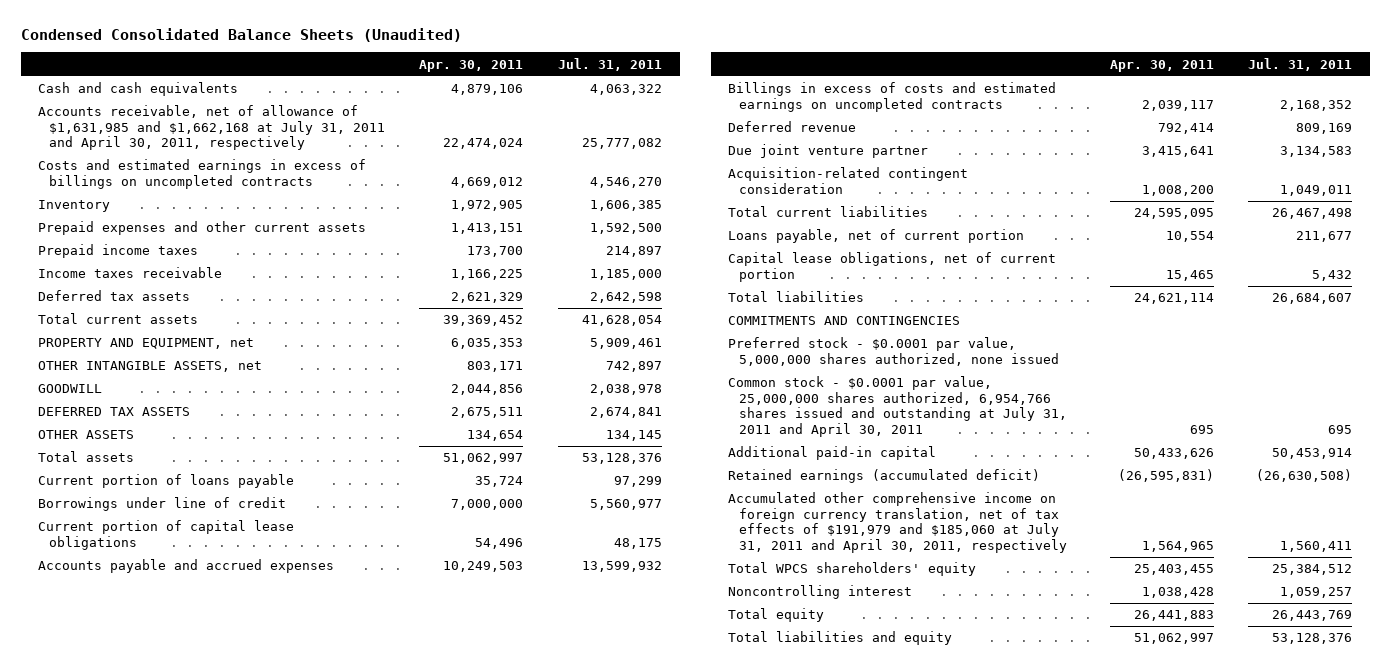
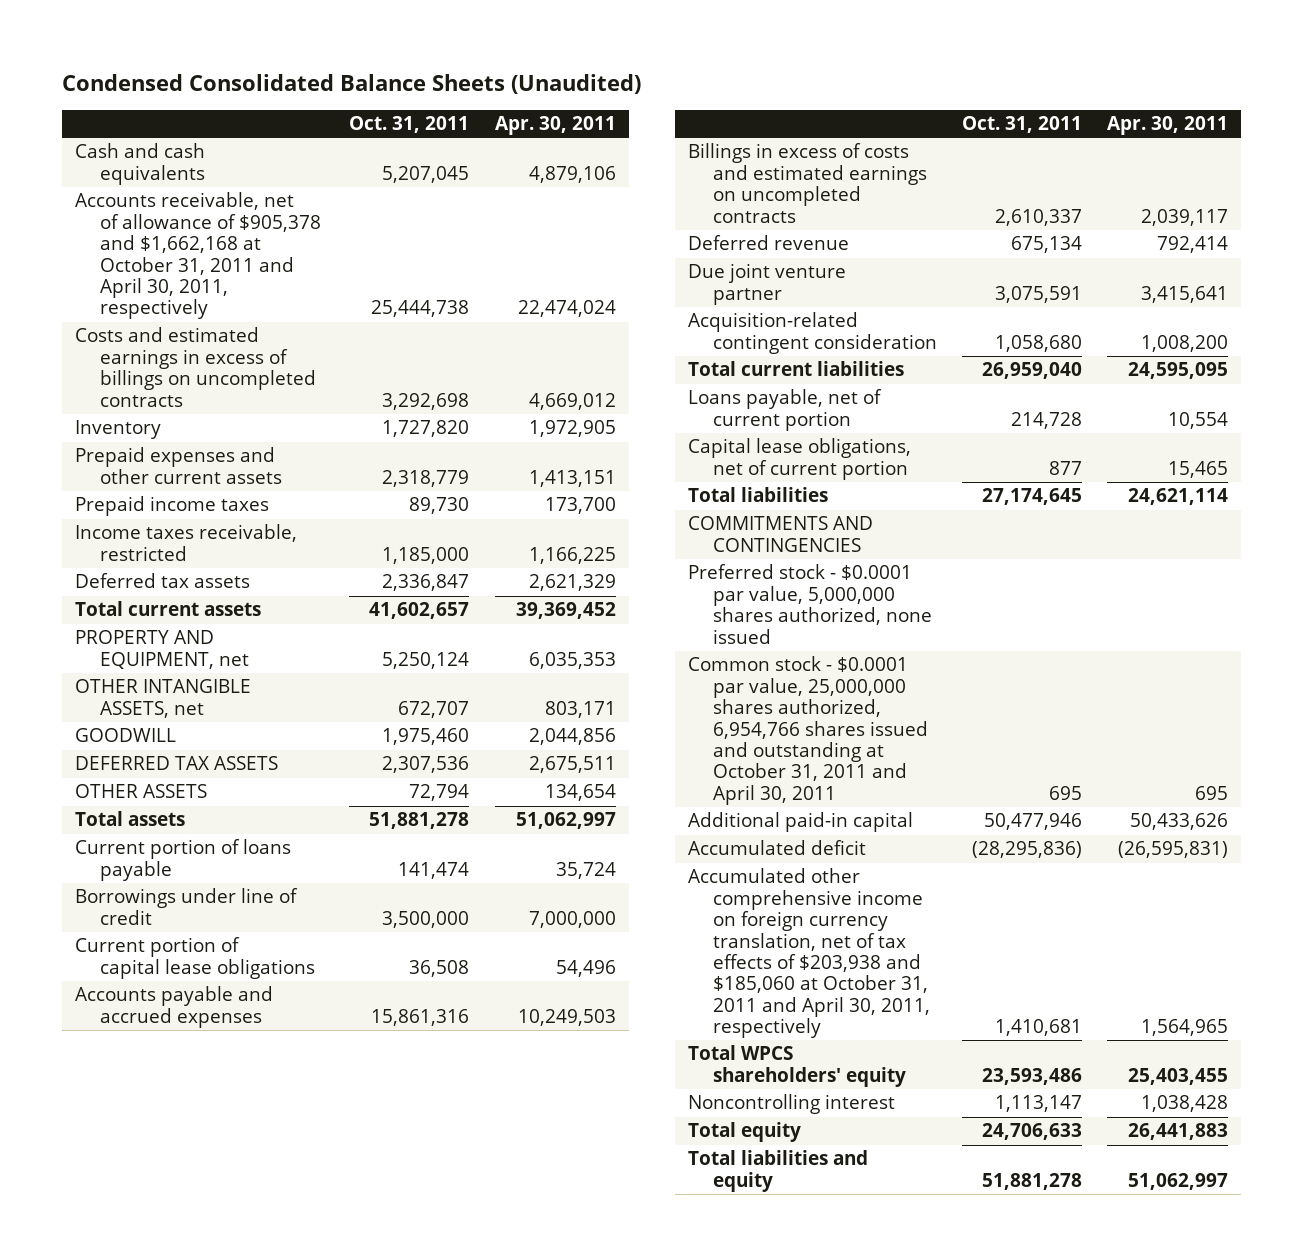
- | Apr. 30, 2011 | Jul. 31, 2011
+ | Oct. 31, 2011 | Apr. 30, 2011
- Accounts receivable, net of allowance of $1,631,985 and $1,662,168 at July 31, 2011 and April 30, 2011, respectively | 22,474,024 | 25,777,082
+ Accounts receivable, net of allowance of $905,378 and $1,662,168 at October 31, 2011 and April 30, 2011, respectively | 25,444,738 | 22,474,024
- Income taxes receivable | 1,166,225 | 1,185,000
+ Income taxes receivable, restricted | 1,185,000 | 1,166,225
- Common stock - $0.0001 par value, 25,000,000 shares authorized, 6,954,766 shares issued and outstanding at July 31, 2011 and April 30, 2011 | 695 | 695
+ Common stock - $0.0001 par value, 25,000,000 shares authorized, 6,954,766 shares issued and outstanding at October 31, 2011 and April 30, 2011 | 695 | 695
- Retained earnings (accumulated deficit) | (26,595,831) | (26,630,508)
- Accumulated other comprehensive income on foreign currency translation, net of tax effects of $191,979 and $185,060 at July 31, 2011 and April 30, 2011, respectively | 1,564,965 | 1,560,411
+ Accumulated deficit | (28,295,836) | (26,595,831)
+ Accumulated other comprehensive income on foreign currency translation, net of tax effects of $203,938 and $185,060 at October 31, 2011 and April 30, 2011, respectively | 1,410,681 | 1,564,965

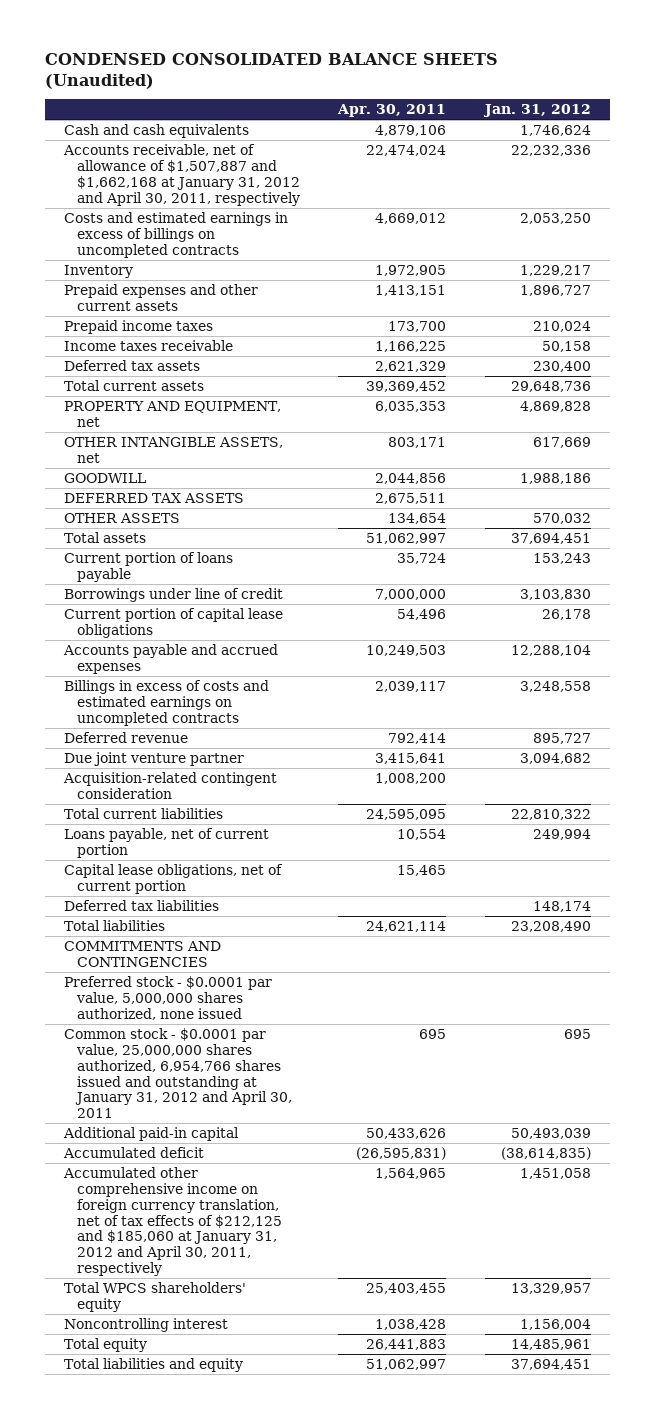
- Condensed Consolidated Balance Sheets (Unaudited)
+ CONDENSED CONSOLIDATED BALANCE SHEETS (Unaudited)
- | Oct. 31, 2011 | Apr. 30, 2011
+ | Apr. 30, 2011 | Jan. 31, 2012
- Accounts receivable, net of allowance of $905,378 and $1,662,168 at October 31, 2011 and April 30, 2011, respectively | 25,444,738 | 22,474,024
+ Accounts receivable, net of allowance of $1,507,887 and $1,662,168 at January 31, 2012 and April 30, 2011, respectively | 22,474,024 | 22,232,336
- Income taxes receivable, restricted | 1,185,000 | 1,166,225
+ Income taxes receivable | 1,166,225 | 50,158
+ Deferred tax liabilities | | 148,174
- Common stock - $0.0001 par value, 25,000,000 shares authorized, 6,954,766 shares issued and outstanding at October 31, 2011 and April 30, 2011 | 695 | 695
+ Common stock - $0.0001 par value, 25,000,000 shares authorized, 6,954,766 shares issued and outstanding at January 31, 2012 and April 30, 2011 | 695 | 695
- Accumulated other comprehensive income on foreign currency translation, net of tax effects of $203,938 and $185,060 at October 31, 2011 and April 30, 2011, respectively | 1,410,681 | 1,564,965
+ Accumulated other comprehensive income on foreign currency translation, net of tax effects of $212,125 and $185,060 at January 31, 2012 and April 30, 2011, respectively | 1,564,965 | 1,451,058

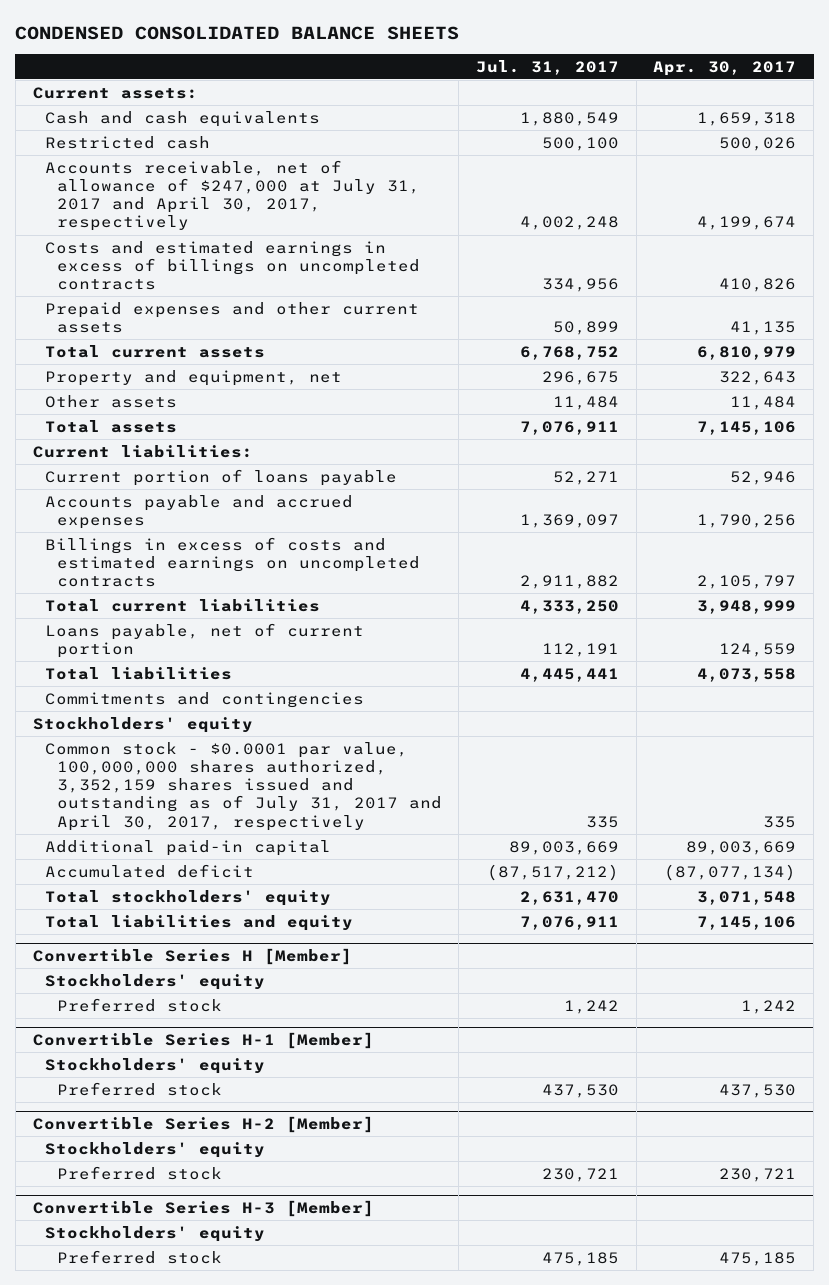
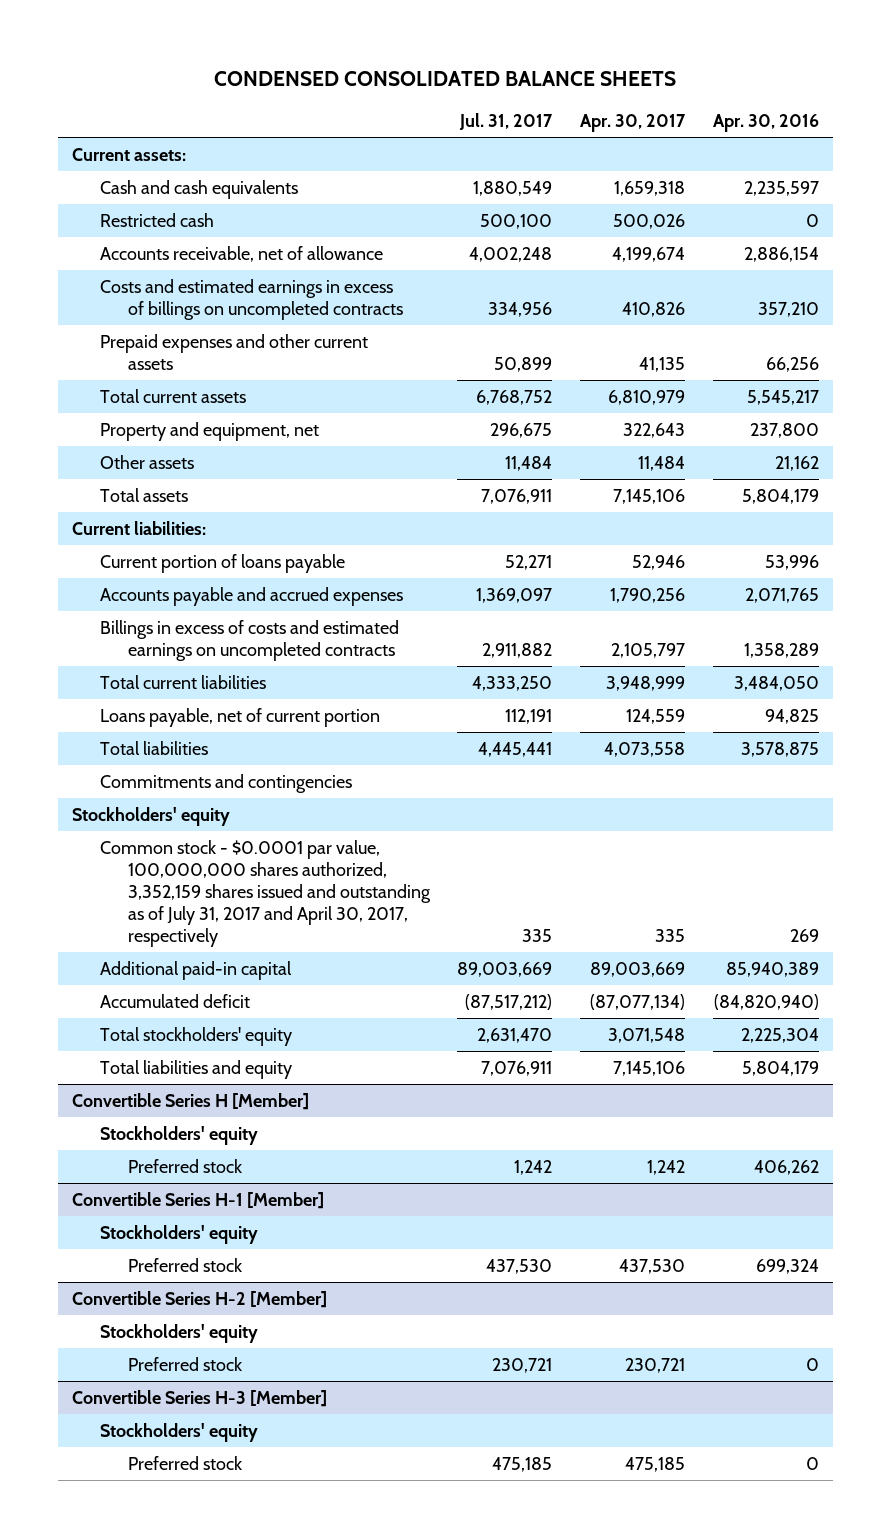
- | Jul. 31, 2017 | Apr. 30, 2017
+ | Jul. 31, 2017 | Apr. 30, 2017 | Apr. 30, 2016
- Accounts receivable, net of allowance of $247,000 at July 31, 2017 and April 30, 2017, respectively | 4,002,248 | 4,199,674
+ Accounts receivable, net of allowance | 4,002,248 | 4,199,674 | 2,886,154

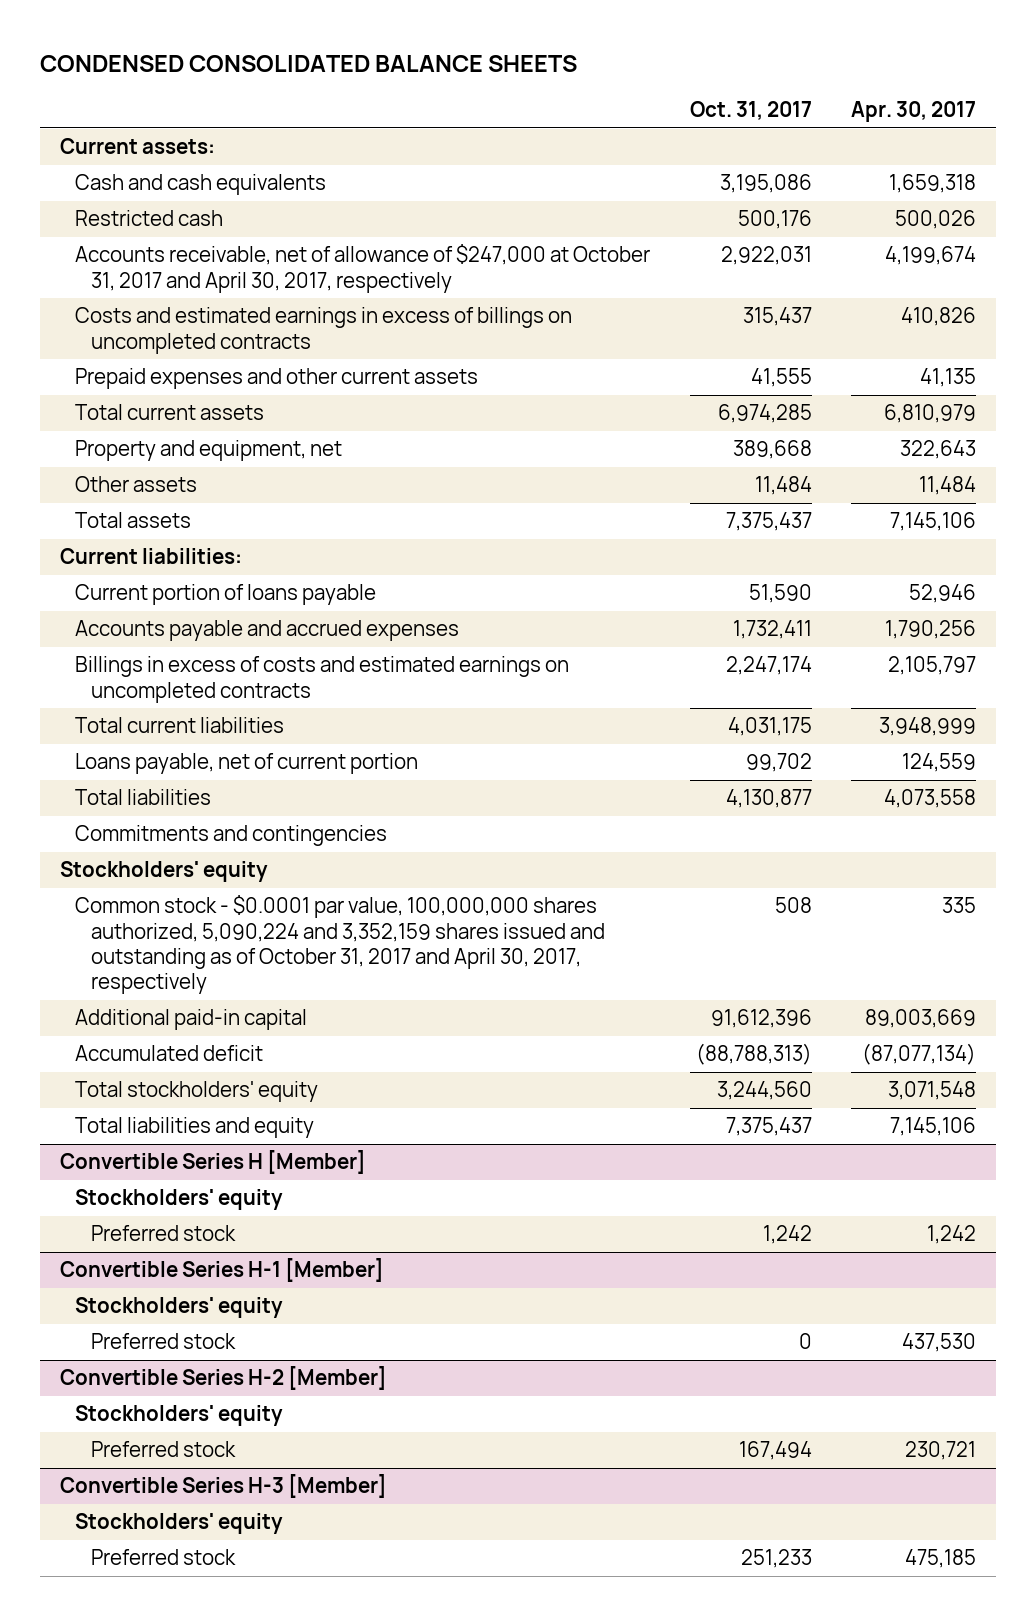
- | Jul. 31, 2017 | Apr. 30, 2017 | Apr. 30, 2016
+ | Oct. 31, 2017 | Apr. 30, 2017
- Accounts receivable, net of allowance | 4,002,248 | 4,199,674 | 2,886,154
+ Accounts receivable, net of allowance of $247,000 at October 31, 2017 and April 30, 2017, respectively | 2,922,031 | 4,199,674
- Common stock - $0.0001 par value, 100,000,000 shares authorized, 3,352,159 shares issued and outstanding as of July 31, 2017 and April 30, 2017, respectively | 335 | 335 | 269
+ Common stock - $0.0001 par value, 100,000,000 shares authorized, 5,090,224 and 3,352,159 shares issued and outstanding as of October 31, 2017 and April 30, 2017, respectively | 508 | 335

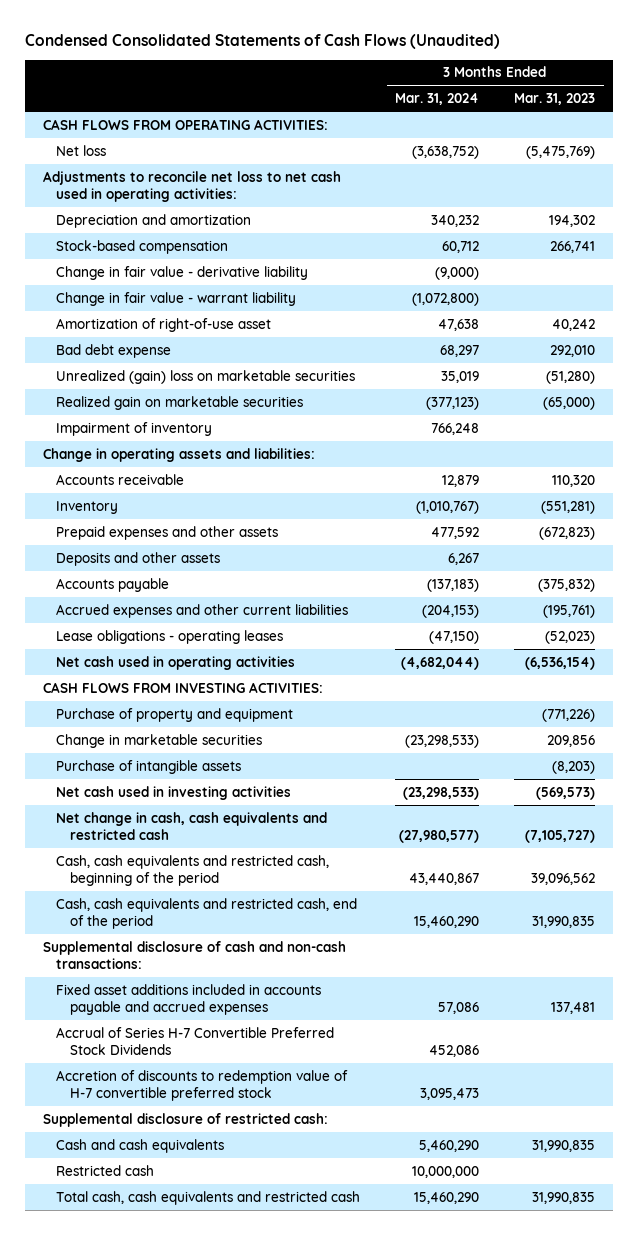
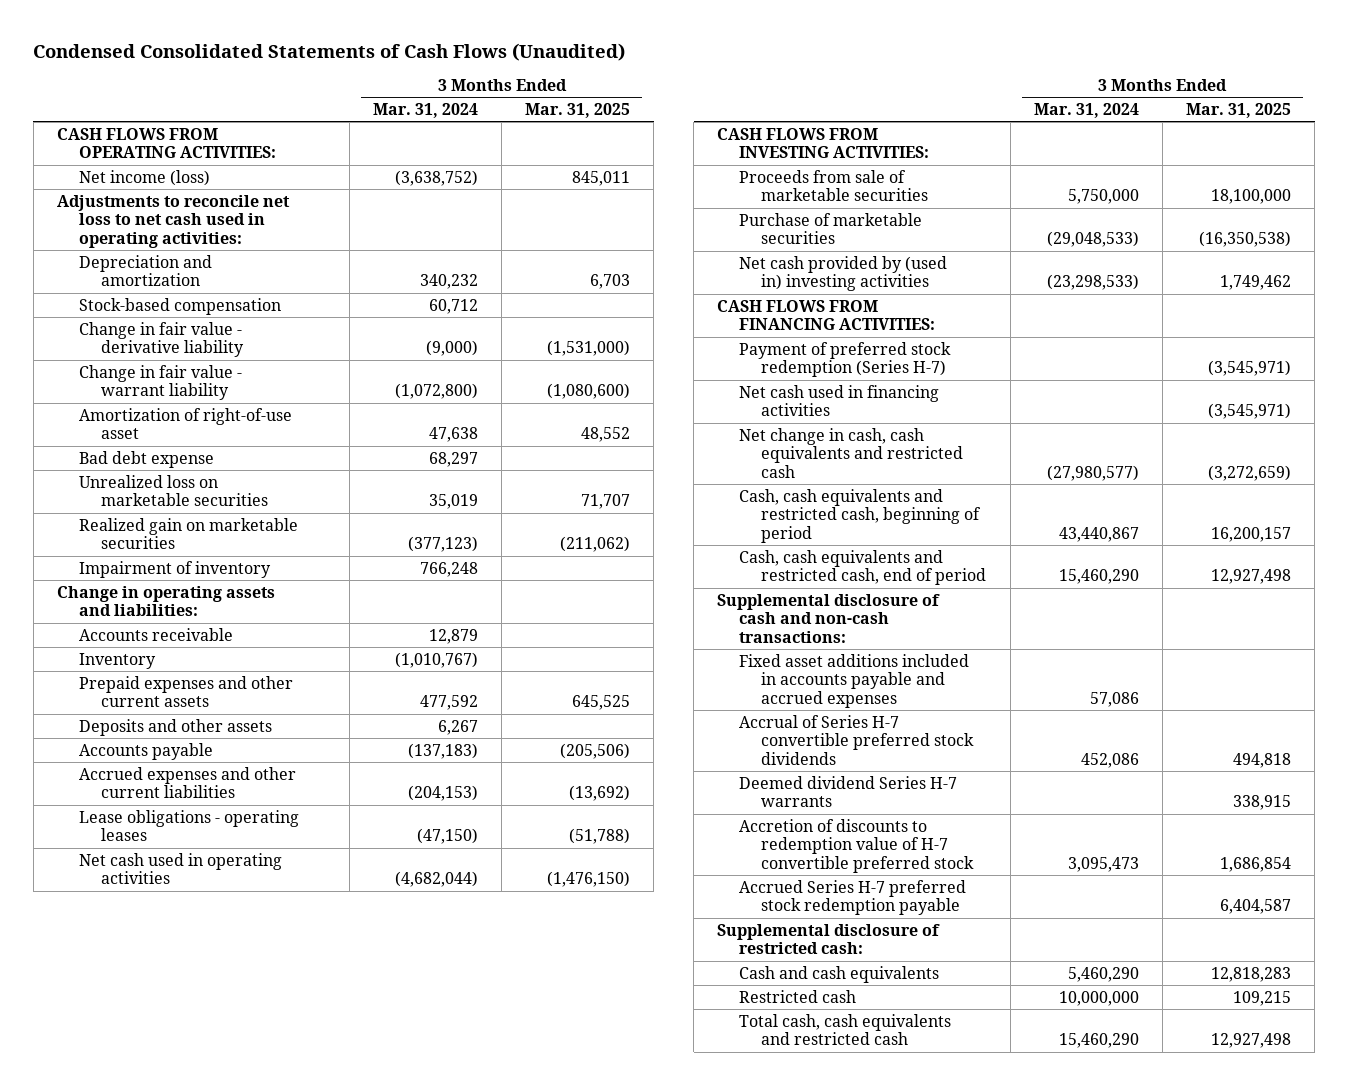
- | 3 Months Ended Mar. 31, 2024 | 3 Months Ended Mar. 31, 2023
+ | 3 Months Ended Mar. 31, 2024 | 3 Months Ended Mar. 31, 2025
- Net loss | (3,638,752) | (5,475,769)
+ Net income (loss) | (3,638,752) | 845,011
- Unrealized (gain) loss on marketable securities | 35,019 | (51,280)
+ Unrealized loss on marketable securities | 35,019 | 71,707
- Prepaid expenses and other assets | 477,592 | (672,823)
+ Prepaid expenses and other current assets | 477,592 | 645,525
- Purchase of property and equipment | | (771,226)
- Change in marketable securities | (23,298,533) | 209,856
- Purchase of intangible assets | | (8,203)
- Net cash used in investing activities | (23,298,533) | (569,573)
+ Proceeds from sale of marketable securities | 5,750,000 | 18,100,000
+ Purchase of marketable securities | (29,048,533) | (16,350,538)
+ Net cash provided by (used in) investing activities | (23,298,533) | 1,749,462
+ CASH FLOWS FROM FINANCING ACTIVITIES:
+ Payment of preferred stock redemption (Series H-7) | | (3,545,971)
+ Net cash used in financing activities | | (3,545,971)
- Cash, cash equivalents and restricted cash, beginning of the period | 43,440,867 | 39,096,562
- Cash, cash equivalents and restricted cash, end of the period | 15,460,290 | 31,990,835
+ Cash, cash equivalents and restricted cash, beginning of period | 43,440,867 | 16,200,157
+ Cash, cash equivalents and restricted cash, end of period | 15,460,290 | 12,927,498
- Accrual of Series H-7 Convertible Preferred Stock Dividends | 452,086 |
+ Accrual of Series H-7 convertible preferred stock dividends | 452,086 | 494,818
+ Deemed dividend Series H-7 warrants | | 338,915
+ Accrued Series H-7 preferred stock redemption payable | | 6,404,587

